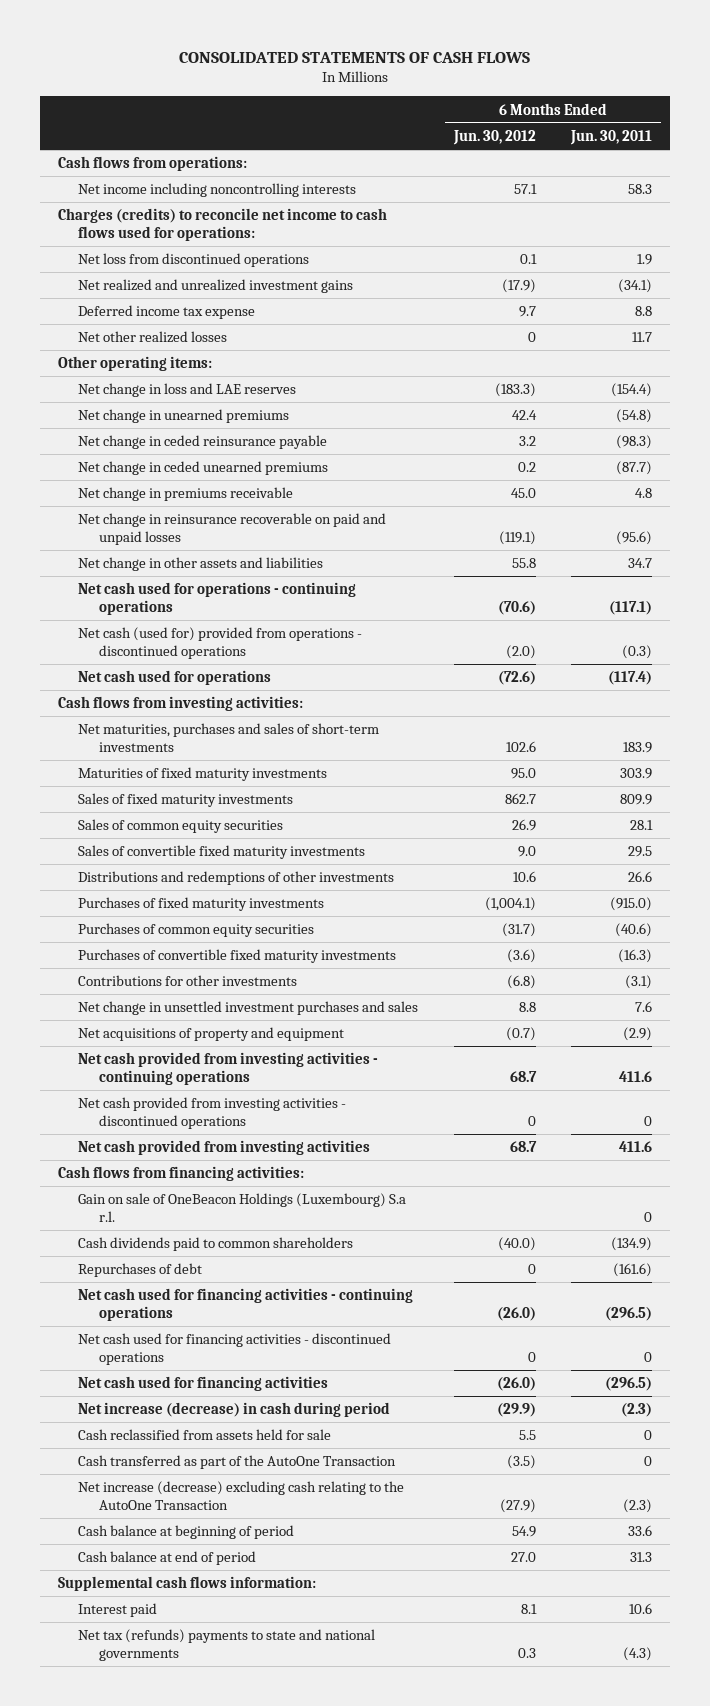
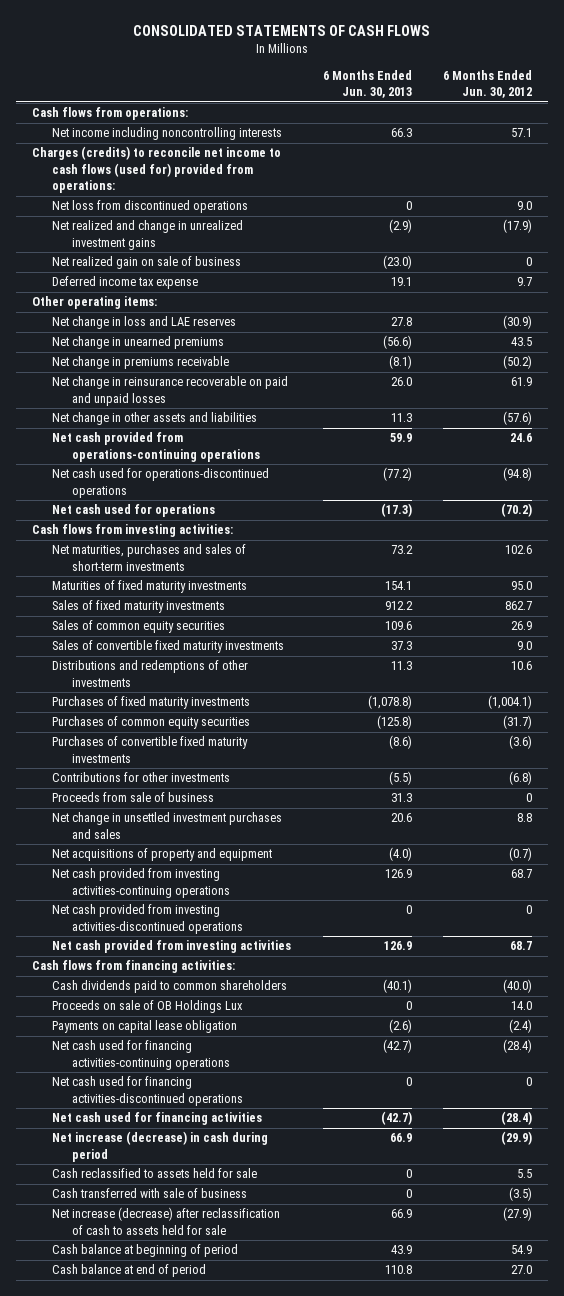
- | 6 Months Ended Jun. 30, 2012 | 6 Months Ended Jun. 30, 2011
+ | 6 Months Ended Jun. 30, 2013 | 6 Months Ended Jun. 30, 2012
- Charges (credits) to reconcile net income to cash flows used for operations:
- Net loss from discontinued operations | 0.1 | 1.9
- Net realized and unrealized investment gains | (17.9) | (34.1)
+ Charges (credits) to reconcile net income to cash flows (used for) provided from operations:
+ Net loss from discontinued operations | 0 | 9.0
+ Net realized and change in unrealized investment gains | (2.9) | (17.9)
+ Net realized gain on sale of business | (23.0) | 0
- Net other realized losses | 0 | 11.7
- Net change in loss and LAE reserves | (183.3) | (154.4)
- Net change in unearned premiums | 42.4 | (54.8)
- Net change in ceded reinsurance payable | 3.2 | (98.3)
- Net change in ceded unearned premiums | 0.2 | (87.7)
- Net change in premiums receivable | 45.0 | 4.8
- Net change in reinsurance recoverable on paid and unpaid losses | (119.1) | (95.6)
- Net change in other assets and liabilities | 55.8 | 34.7
- Net cash used for operations - continuing operations | (70.6) | (117.1)
- Net cash (used for) provided from operations - discontinued operations | (2.0) | (0.3)
- Net cash used for operations | (72.6) | (117.4)
+ Net change in loss and LAE reserves | 27.8 | (30.9)
+ Net change in unearned premiums | (56.6) | 43.5
+ Net change in premiums receivable | (8.1) | (50.2)
+ Net change in reinsurance recoverable on paid and unpaid losses | 26.0 | 61.9
+ Net change in other assets and liabilities | 11.3 | (57.6)
+ Net cash provided from operations-continuing operations | 59.9 | 24.6
+ Net cash used for operations-discontinued operations | (77.2) | (94.8)
+ Net cash used for operations | (17.3) | (70.2)
+ Proceeds from sale of business | 31.3 | 0
- Net cash provided from investing activities - continuing operations | 68.7 | 411.6
- Net cash provided from investing activities - discontinued operations | 0 | 0
+ Net cash provided from investing activities-continuing operations | 126.9 | 68.7
+ Net cash provided from investing activities-discontinued operations | 0 | 0
- Gain on sale of OneBeacon Holdings (Luxembourg) S.a r.l. | | 0
- Repurchases of debt | 0 | (161.6)
- Net cash used for financing activities - continuing operations | (26.0) | (296.5)
- Net cash used for financing activities - discontinued operations | 0 | 0
- Net cash used for financing activities | (26.0) | (296.5)
+ Proceeds on sale of OB Holdings Lux | 0 | 14.0
+ Payments on capital lease obligation | (2.6) | (2.4)
+ Net cash used for financing activities-continuing operations | (42.7) | (28.4)
+ Net cash used for financing activities-discontinued operations | 0 | 0
+ Net cash used for financing activities | (42.7) | (28.4)
- Cash reclassified from assets held for sale | 5.5 | 0
- Cash transferred as part of the AutoOne Transaction | (3.5) | 0
- Net increase (decrease) excluding cash relating to the AutoOne Transaction | (27.9) | (2.3)
+ Cash reclassified to assets held for sale | 0 | 5.5
+ Cash transferred with sale of business | 0 | (3.5)
+ Net increase (decrease) after reclassification of cash to assets held for sale | 66.9 | (27.9)
- Supplemental cash flows information:
- Interest paid | 8.1 | 10.6
- Net tax (refunds) payments to state and national governments | 0.3 | (4.3)

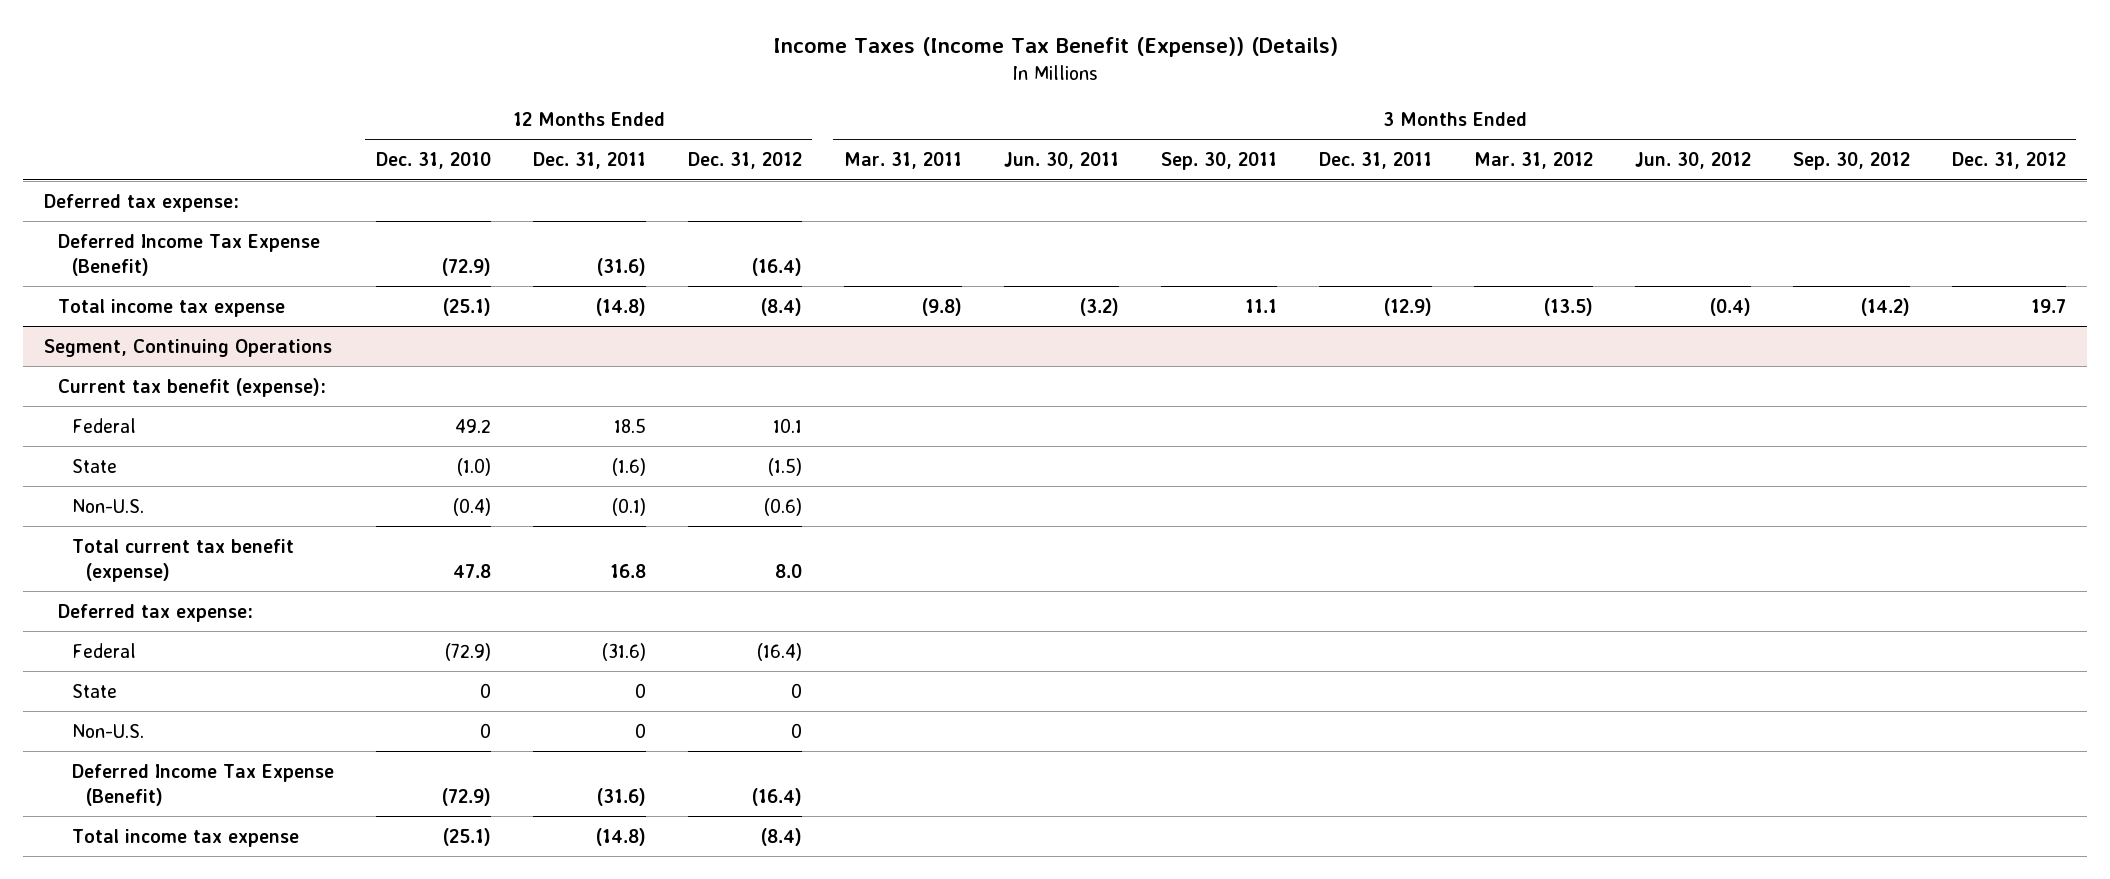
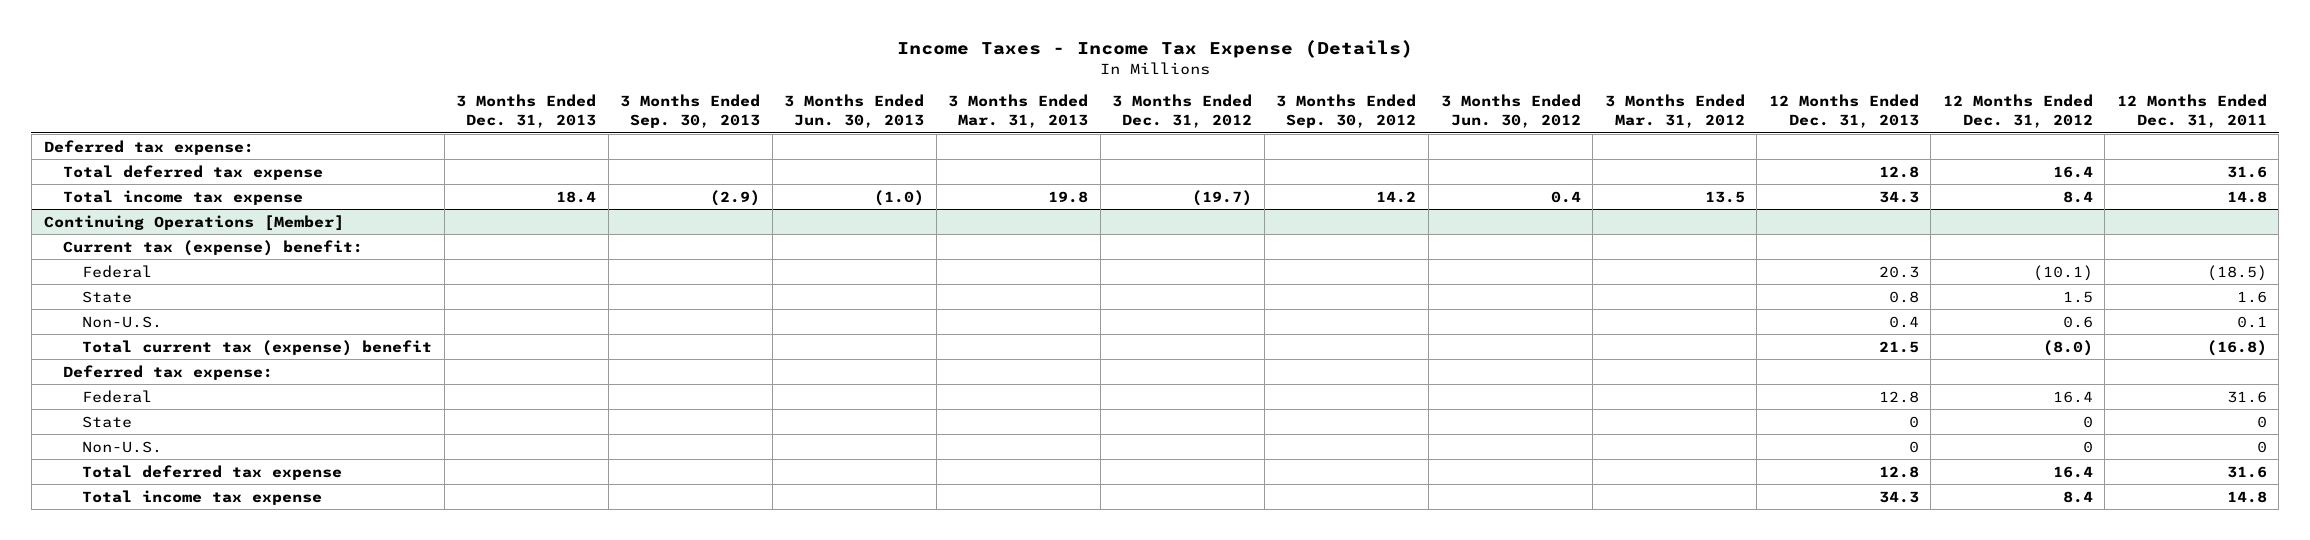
- Income Taxes (Income Tax Benefit (Expense)) (Details)
+ Income Taxes - Income Tax Expense (Details)
- | 12 Months Ended Dec. 31, 2010 | 12 Months Ended Dec. 31, 2011 | 12 Months Ended Dec. 31, 2012 | 3 Months Ended Mar. 31, 2011 | 3 Months Ended Jun. 30, 2011 | 3 Months Ended Sep. 30, 2011 | 3 Months Ended Dec. 31, 2011 | 3 Months Ended Mar. 31, 2012 | 3 Months Ended Jun. 30, 2012 | 3 Months Ended Sep. 30, 2012 | 3 Months Ended Dec. 31, 2012
+ | 3 Months Ended Dec. 31, 2013 | 3 Months Ended Sep. 30, 2013 | 3 Months Ended Jun. 30, 2013 | 3 Months Ended Mar. 31, 2013 | 3 Months Ended Dec. 31, 2012 | 3 Months Ended Sep. 30, 2012 | 3 Months Ended Jun. 30, 2012 | 3 Months Ended Mar. 31, 2012 | 12 Months Ended Dec. 31, 2013 | 12 Months Ended Dec. 31, 2012 | 12 Months Ended Dec. 31, 2011
- Deferred Income Tax Expense (Benefit) | (72.9) | (31.6) | (16.4) | | | | | | | |
- Total income tax expense | (25.1) | (14.8) | (8.4) | (9.8) | (3.2) | 11.1 | (12.9) | (13.5) | (0.4) | (14.2) | 19.7
- Segment, Continuing Operations
- Current tax benefit (expense):
- Federal | 49.2 | 18.5 | 10.1 | | | | | | | |
- State | (1.0) | (1.6) | (1.5) | | | | | | | |
- Non-U.S. | (0.4) | (0.1) | (0.6) | | | | | | | |
- Total current tax benefit (expense) | 47.8 | 16.8 | 8.0 | | | | | | | |
+ Total deferred tax expense | | | | | | | | | 12.8 | 16.4 | 31.6
+ Total income tax expense | 18.4 | (2.9) | (1.0) | 19.8 | (19.7) | 14.2 | 0.4 | 13.5 | 34.3 | 8.4 | 14.8
+ Continuing Operations [Member]
+ Current tax (expense) benefit:
+ Federal | | | | | | | | | 20.3 | (10.1) | (18.5)
+ State | | | | | | | | | 0.8 | 1.5 | 1.6
+ Non-U.S. | | | | | | | | | 0.4 | 0.6 | 0.1
+ Total current tax (expense) benefit | | | | | | | | | 21.5 | (8.0) | (16.8)
- Federal | (72.9) | (31.6) | (16.4) | | | | | | | |
+ Federal | | | | | | | | | 12.8 | 16.4 | 31.6
- Deferred Income Tax Expense (Benefit) | (72.9) | (31.6) | (16.4) | | | | | | | |
- Total income tax expense | (25.1) | (14.8) | (8.4) | | | | | | | |
+ Total deferred tax expense | | | | | | | | | 12.8 | 16.4 | 31.6
+ Total income tax expense | | | | | | | | | 34.3 | 8.4 | 14.8

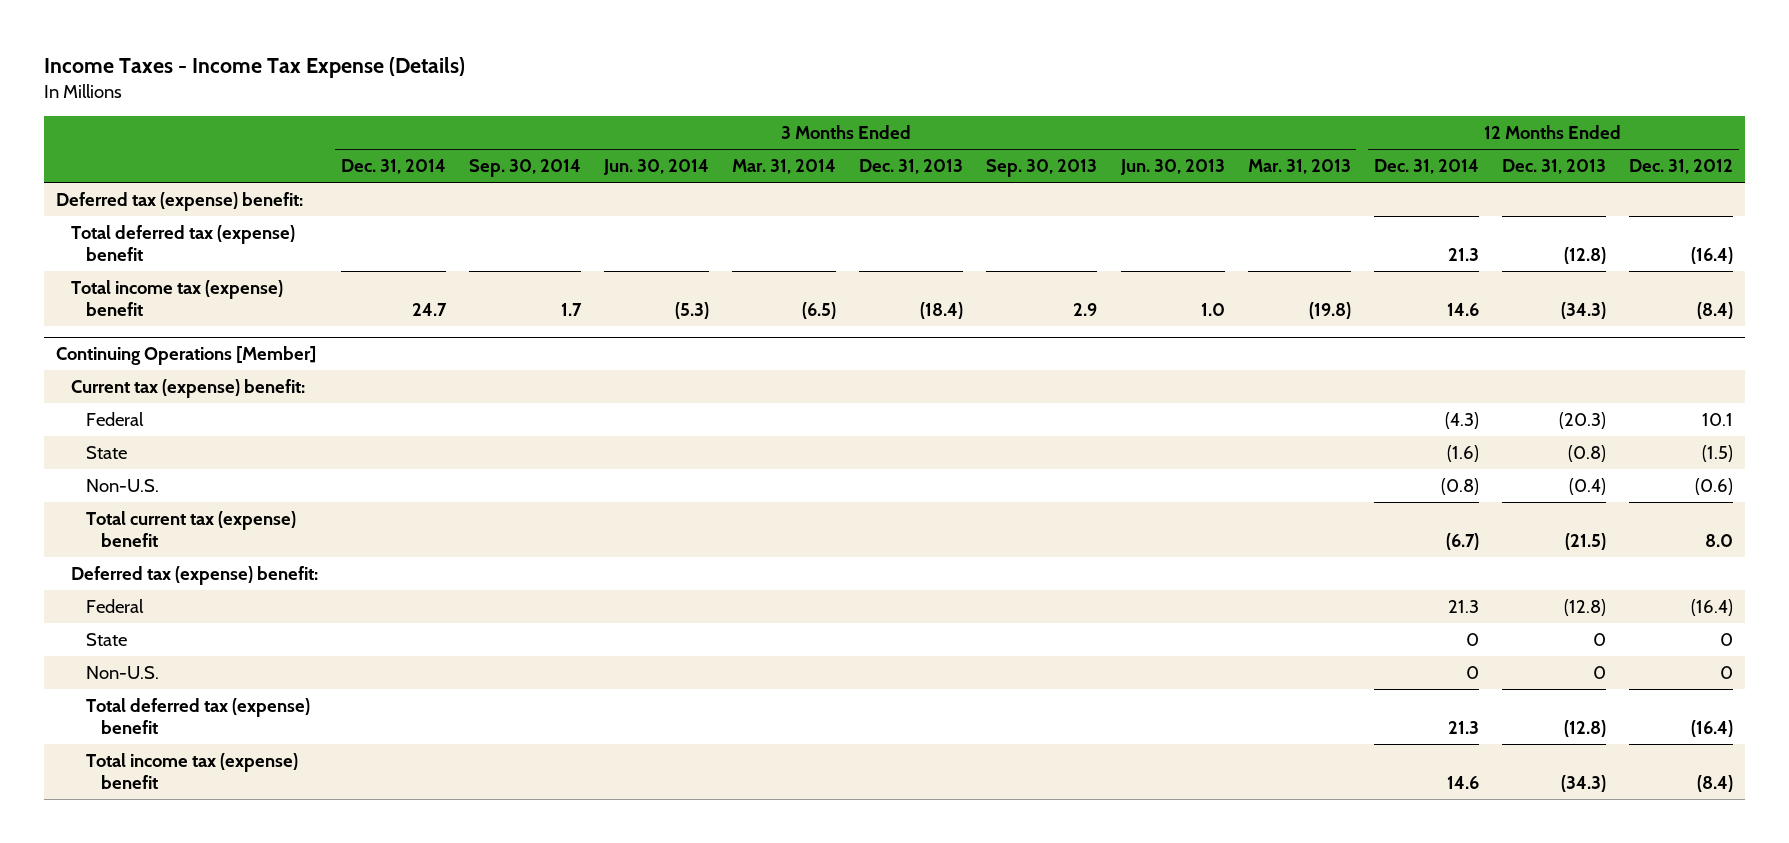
- | 3 Months Ended Dec. 31, 2013 | 3 Months Ended Sep. 30, 2013 | 3 Months Ended Jun. 30, 2013 | 3 Months Ended Mar. 31, 2013 | 3 Months Ended Dec. 31, 2012 | 3 Months Ended Sep. 30, 2012 | 3 Months Ended Jun. 30, 2012 | 3 Months Ended Mar. 31, 2012 | 12 Months Ended Dec. 31, 2013 | 12 Months Ended Dec. 31, 2012 | 12 Months Ended Dec. 31, 2011
+ | 3 Months Ended Dec. 31, 2014 | 3 Months Ended Sep. 30, 2014 | 3 Months Ended Jun. 30, 2014 | 3 Months Ended Mar. 31, 2014 | 3 Months Ended Dec. 31, 2013 | 3 Months Ended Sep. 30, 2013 | 3 Months Ended Jun. 30, 2013 | 3 Months Ended Mar. 31, 2013 | 12 Months Ended Dec. 31, 2014 | 12 Months Ended Dec. 31, 2013 | 12 Months Ended Dec. 31, 2012
- Deferred tax expense:
- Total deferred tax expense | | | | | | | | | 12.8 | 16.4 | 31.6
- Total income tax expense | 18.4 | (2.9) | (1.0) | 19.8 | (19.7) | 14.2 | 0.4 | 13.5 | 34.3 | 8.4 | 14.8
+ Deferred tax (expense) benefit:
+ Total deferred tax (expense) benefit | | | | | | | | | 21.3 | (12.8) | (16.4)
+ Total income tax (expense) benefit | 24.7 | 1.7 | (5.3) | (6.5) | (18.4) | 2.9 | 1.0 | (19.8) | 14.6 | (34.3) | (8.4)
@ Continuing Operations [Member]
- Federal | | | | | | | | | 20.3 | (10.1) | (18.5)
- State | | | | | | | | | 0.8 | 1.5 | 1.6
- Non-U.S. | | | | | | | | | 0.4 | 0.6 | 0.1
- Total current tax (expense) benefit | | | | | | | | | 21.5 | (8.0) | (16.8)
- Deferred tax expense:
- Federal | | | | | | | | | 12.8 | 16.4 | 31.6
+ Federal | | | | | | | | | (4.3) | (20.3) | 10.1
+ State | | | | | | | | | (1.6) | (0.8) | (1.5)
+ Non-U.S. | | | | | | | | | (0.8) | (0.4) | (0.6)
+ Total current tax (expense) benefit | | | | | | | | | (6.7) | (21.5) | 8.0
+ Deferred tax (expense) benefit:
+ Federal | | | | | | | | | 21.3 | (12.8) | (16.4)
- Total deferred tax expense | | | | | | | | | 12.8 | 16.4 | 31.6
- Total income tax expense | | | | | | | | | 34.3 | 8.4 | 14.8
+ Total deferred tax (expense) benefit | | | | | | | | | 21.3 | (12.8) | (16.4)
+ Total income tax (expense) benefit | | | | | | | | | 14.6 | (34.3) | (8.4)

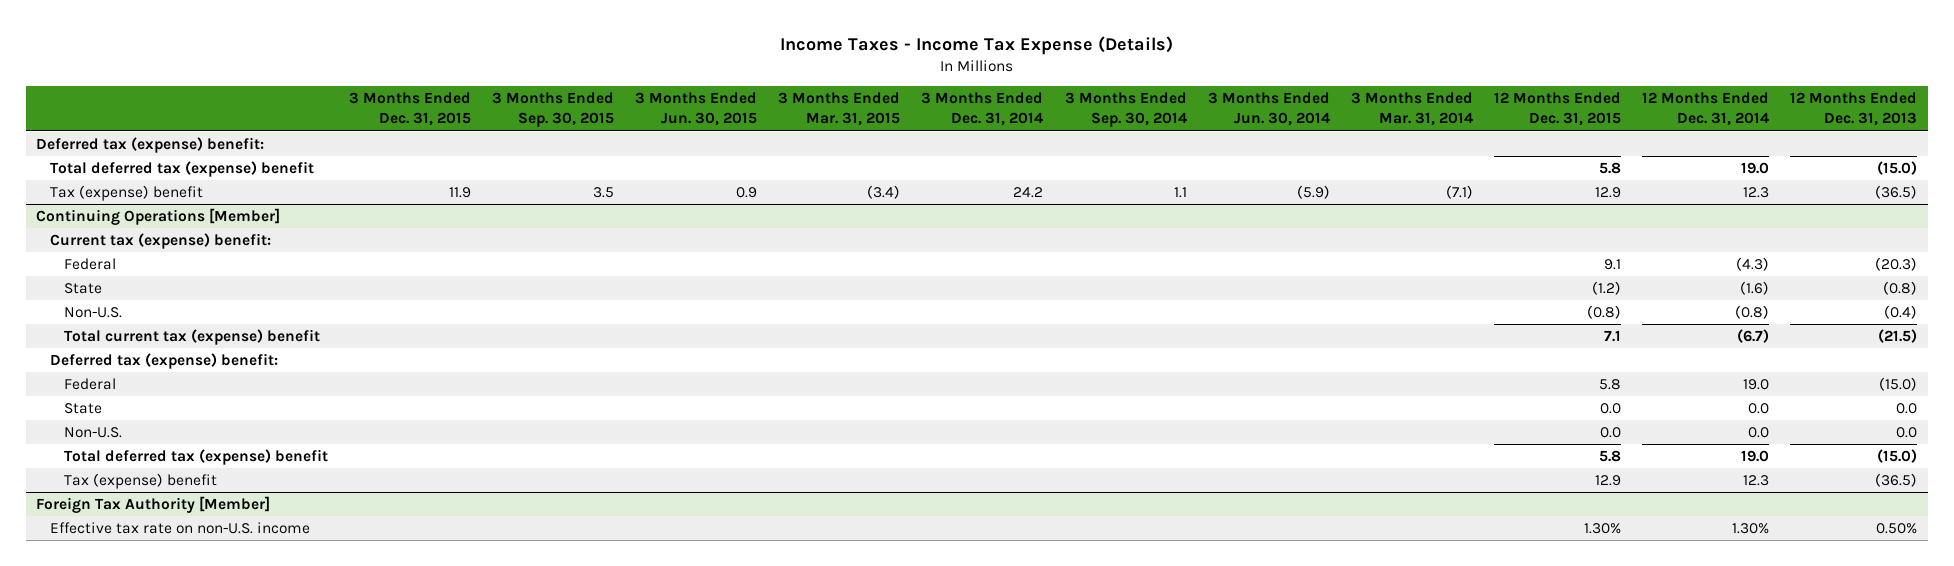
- | 3 Months Ended Dec. 31, 2014 | 3 Months Ended Sep. 30, 2014 | 3 Months Ended Jun. 30, 2014 | 3 Months Ended Mar. 31, 2014 | 3 Months Ended Dec. 31, 2013 | 3 Months Ended Sep. 30, 2013 | 3 Months Ended Jun. 30, 2013 | 3 Months Ended Mar. 31, 2013 | 12 Months Ended Dec. 31, 2014 | 12 Months Ended Dec. 31, 2013 | 12 Months Ended Dec. 31, 2012
+ | 3 Months Ended Dec. 31, 2015 | 3 Months Ended Sep. 30, 2015 | 3 Months Ended Jun. 30, 2015 | 3 Months Ended Mar. 31, 2015 | 3 Months Ended Dec. 31, 2014 | 3 Months Ended Sep. 30, 2014 | 3 Months Ended Jun. 30, 2014 | 3 Months Ended Mar. 31, 2014 | 12 Months Ended Dec. 31, 2015 | 12 Months Ended Dec. 31, 2014 | 12 Months Ended Dec. 31, 2013
- Total deferred tax (expense) benefit | | | | | | | | | 21.3 | (12.8) | (16.4)
- Total income tax (expense) benefit | 24.7 | 1.7 | (5.3) | (6.5) | (18.4) | 2.9 | 1.0 | (19.8) | 14.6 | (34.3) | (8.4)
+ Total deferred tax (expense) benefit | | | | | | | | | 5.8 | 19.0 | (15.0)
+ Tax (expense) benefit | 11.9 | 3.5 | 0.9 | (3.4) | 24.2 | 1.1 | (5.9) | (7.1) | 12.9 | 12.3 | (36.5)
@ Continuing Operations [Member]
- Federal | | | | | | | | | 21.3 | (12.8) | (16.4)
- State | | | | | | | | | 0 | 0 | 0
- Non-U.S. | | | | | | | | | 0 | 0 | 0
- Total deferred tax (expense) benefit | | | | | | | | | 21.3 | (12.8) | (16.4)
- Total income tax (expense) benefit | | | | | | | | | 14.6 | (34.3) | (8.4)
+ Federal | | | | | | | | | 5.8 | 19.0 | (15.0)
+ State | | | | | | | | | 0.0 | 0.0 | 0.0
+ Non-U.S. | | | | | | | | | 0.0 | 0.0 | 0.0
+ Total deferred tax (expense) benefit | | | | | | | | | 5.8 | 19.0 | (15.0)
+ Tax (expense) benefit | | | | | | | | | 12.9 | 12.3 | (36.5)
+ Foreign Tax Authority [Member]
+ Effective tax rate on non-U.S. income | | | | | | | | | 1.30% | 1.30% | 0.50%

